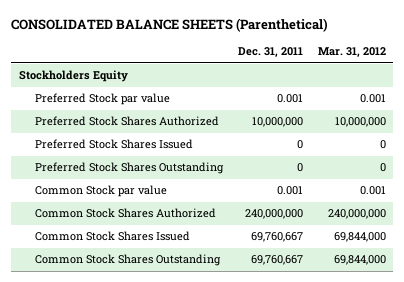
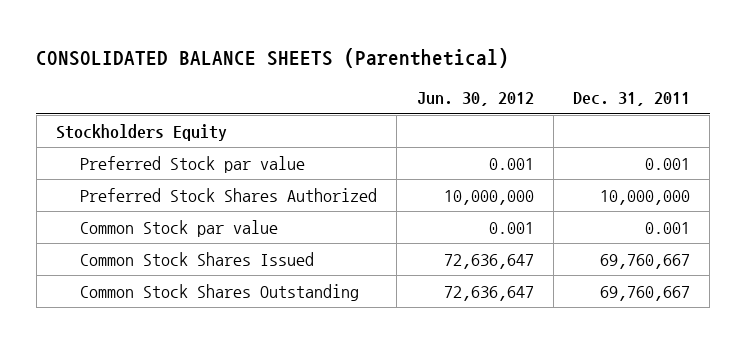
- | Dec. 31, 2011 | Mar. 31, 2012
+ | Jun. 30, 2012 | Dec. 31, 2011
- Preferred Stock Shares Issued | 0 | 0
- Preferred Stock Shares Outstanding | 0 | 0
- Common Stock Shares Authorized | 240,000,000 | 240,000,000

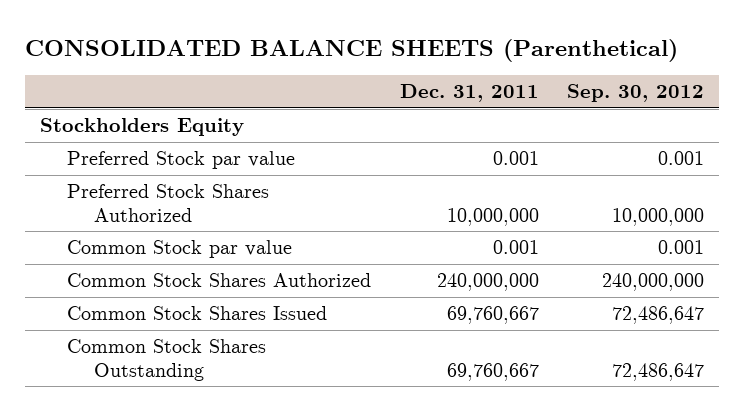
- | Jun. 30, 2012 | Dec. 31, 2011
+ | Dec. 31, 2011 | Sep. 30, 2012
+ Common Stock Shares Authorized | 240,000,000 | 240,000,000

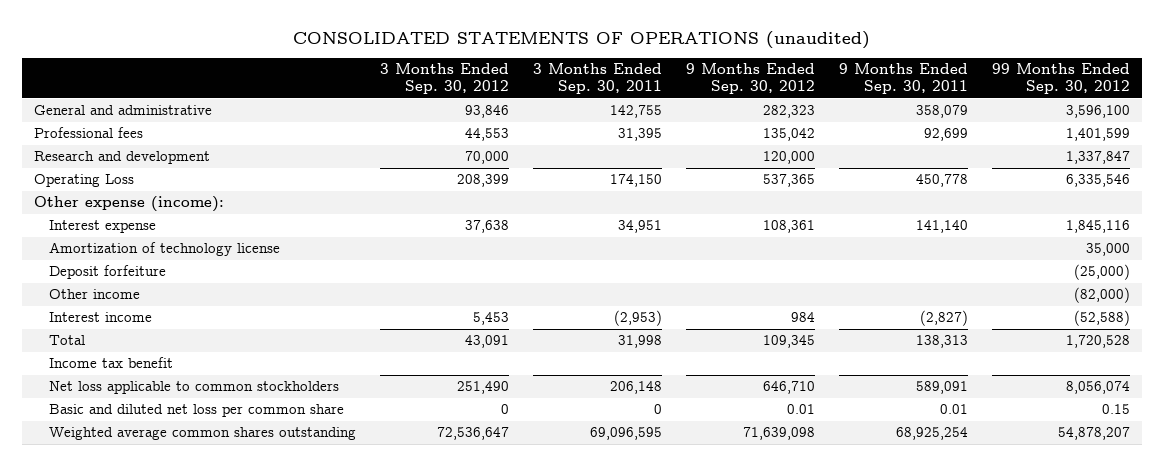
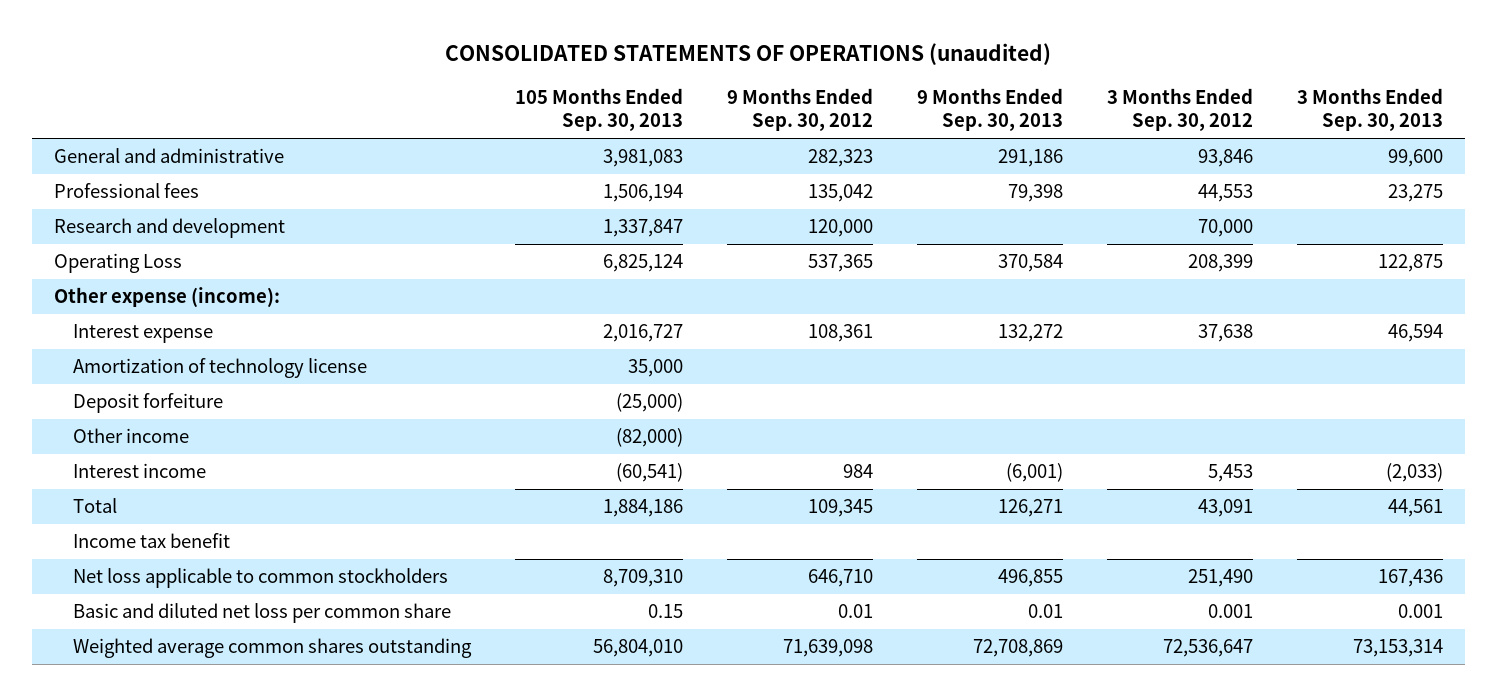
- | 3 Months Ended Sep. 30, 2012 | 3 Months Ended Sep. 30, 2011 | 9 Months Ended Sep. 30, 2012 | 9 Months Ended Sep. 30, 2011 | 99 Months Ended Sep. 30, 2012
+ | 105 Months Ended Sep. 30, 2013 | 9 Months Ended Sep. 30, 2012 | 9 Months Ended Sep. 30, 2013 | 3 Months Ended Sep. 30, 2012 | 3 Months Ended Sep. 30, 2013
- Basic and diluted net loss per common share | 0 | 0 | 0.01 | 0.01 | 0.15
+ Basic and diluted net loss per common share | 0.15 | 0.01 | 0.01 | 0.001 | 0.001

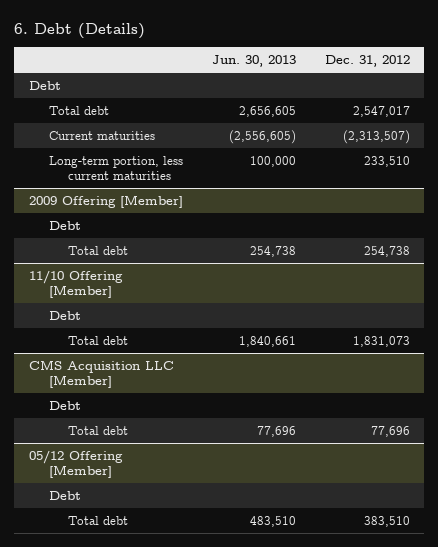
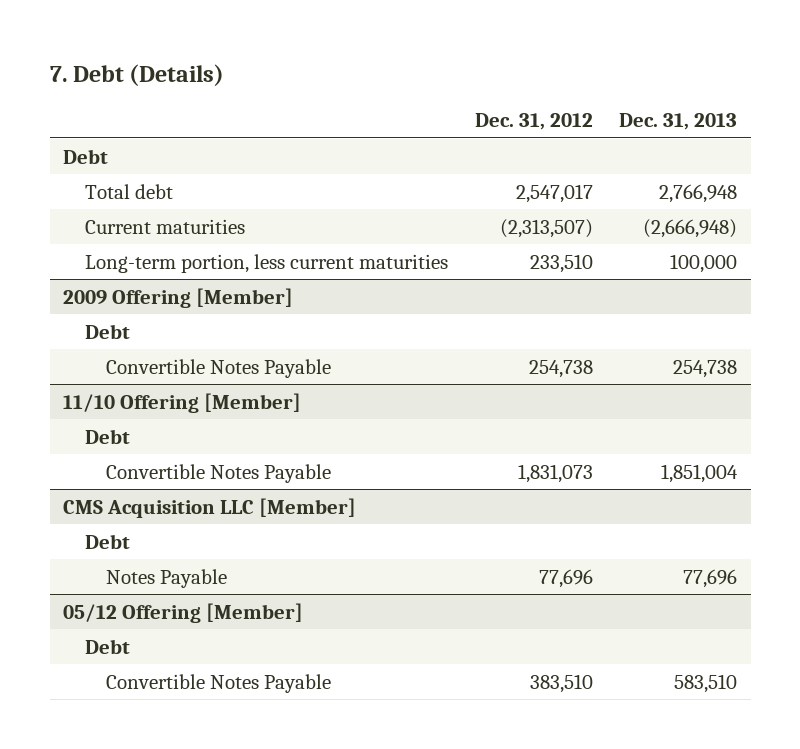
- 6. Debt (Details)
+ 7. Debt (Details)
- | Jun. 30, 2013 | Dec. 31, 2012
+ | Dec. 31, 2012 | Dec. 31, 2013
@ 2009 Offering [Member]
- Total debt | 254,738 | 254,738
+ Convertible Notes Payable | 254,738 | 254,738
@ 11/10 Offering [Member]
- Total debt | 1,840,661 | 1,831,073
+ Convertible Notes Payable | 1,831,073 | 1,851,004
@ CMS Acquisition LLC [Member]
- Total debt | 77,696 | 77,696
+ Notes Payable | 77,696 | 77,696
@ 05/12 Offering [Member]
- Total debt | 483,510 | 383,510
+ Convertible Notes Payable | 383,510 | 583,510

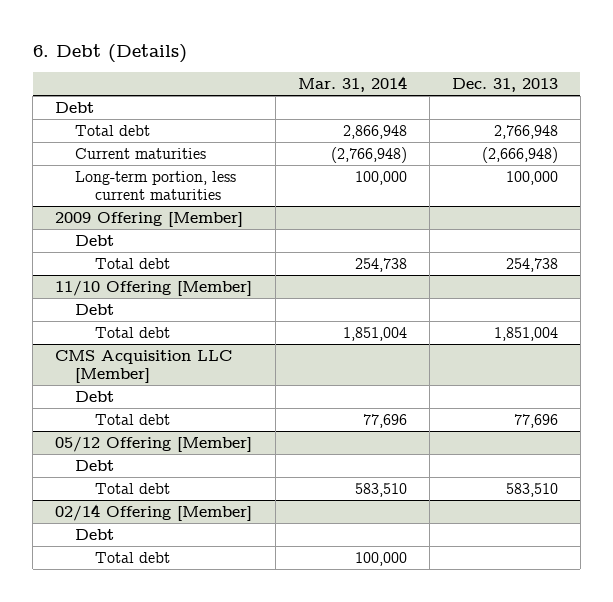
- 7. Debt (Details)
+ 6. Debt (Details)
- | Dec. 31, 2012 | Dec. 31, 2013
+ | Mar. 31, 2014 | Dec. 31, 2013
@ 2009 Offering [Member]
- Convertible Notes Payable | 254,738 | 254,738
+ Total debt | 254,738 | 254,738
@ 11/10 Offering [Member]
- Convertible Notes Payable | 1,831,073 | 1,851,004
+ Total debt | 1,851,004 | 1,851,004
@ CMS Acquisition LLC [Member]
- Notes Payable | 77,696 | 77,696
+ Total debt | 77,696 | 77,696
@ 05/12 Offering [Member]
- Convertible Notes Payable | 383,510 | 583,510
+ Total debt | 583,510 | 583,510
+ 02/14 Offering [Member]
+ Debt
+ Total debt | 100,000 |

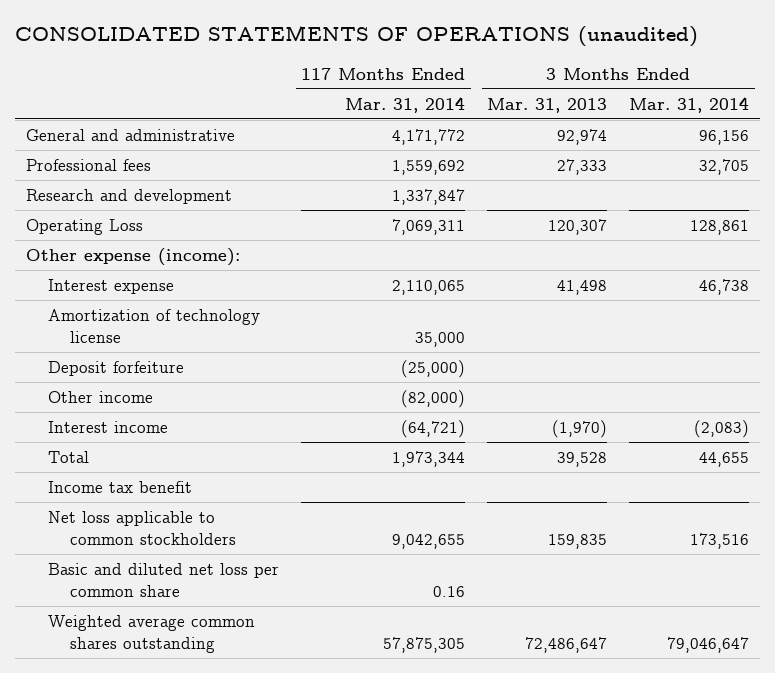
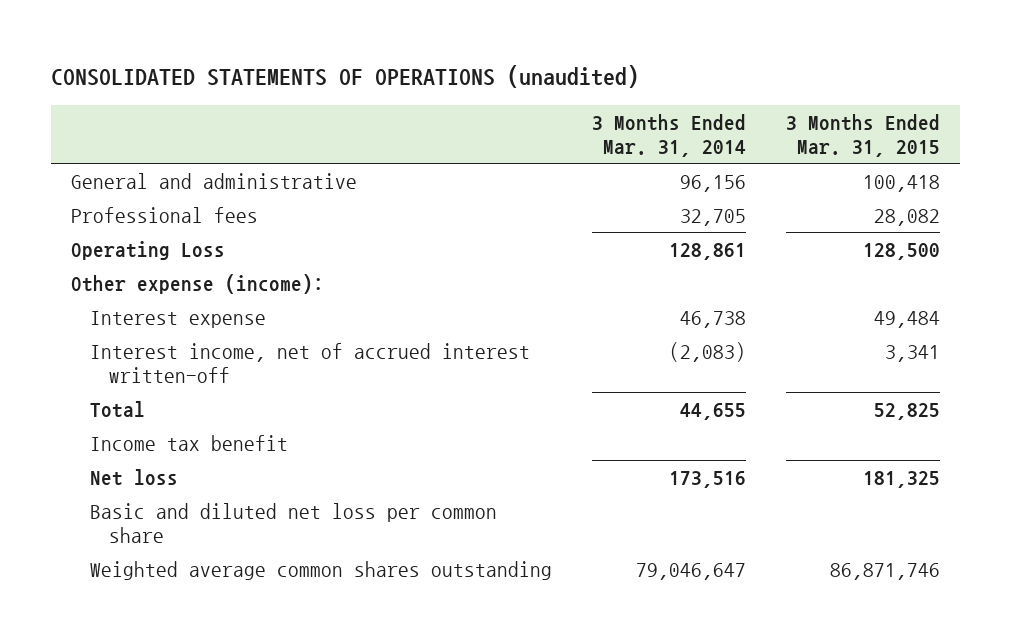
- | 117 Months Ended Mar. 31, 2014 | 3 Months Ended Mar. 31, 2013 | 3 Months Ended Mar. 31, 2014
+ | 3 Months Ended Mar. 31, 2014 | 3 Months Ended Mar. 31, 2015
- Research and development | 1,337,847 | |
- Amortization of technology license | 35,000 | |
- Deposit forfeiture | (25,000) | |
- Other income | (82,000) | |
- Interest income | (64,721) | (1,970) | (2,083)
+ Interest income, net of accrued interest written-off | (2,083) | 3,341
- Net loss applicable to common stockholders | 9,042,655 | 159,835 | 173,516
+ Net loss | 173,516 | 181,325

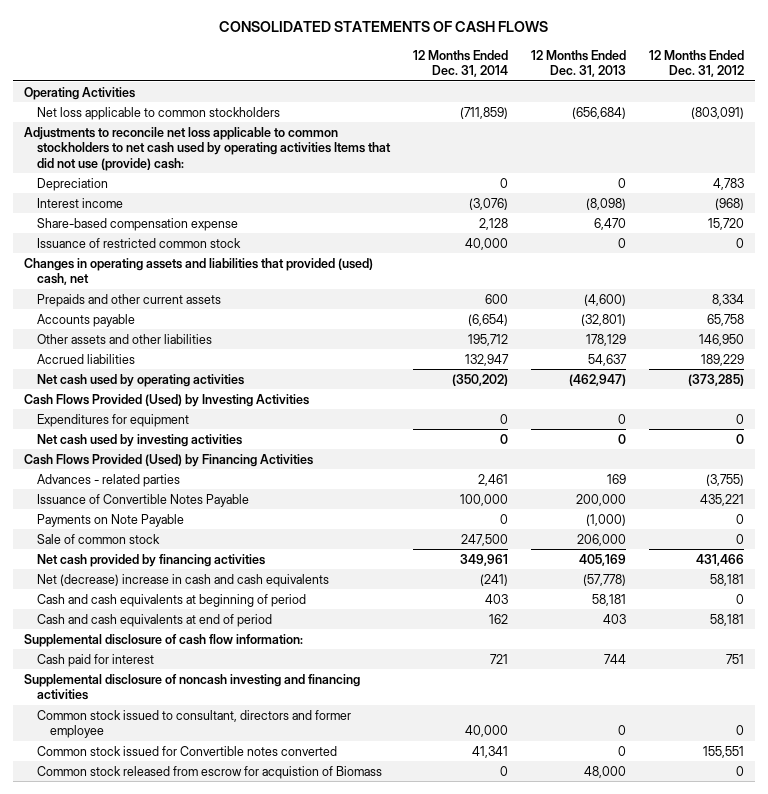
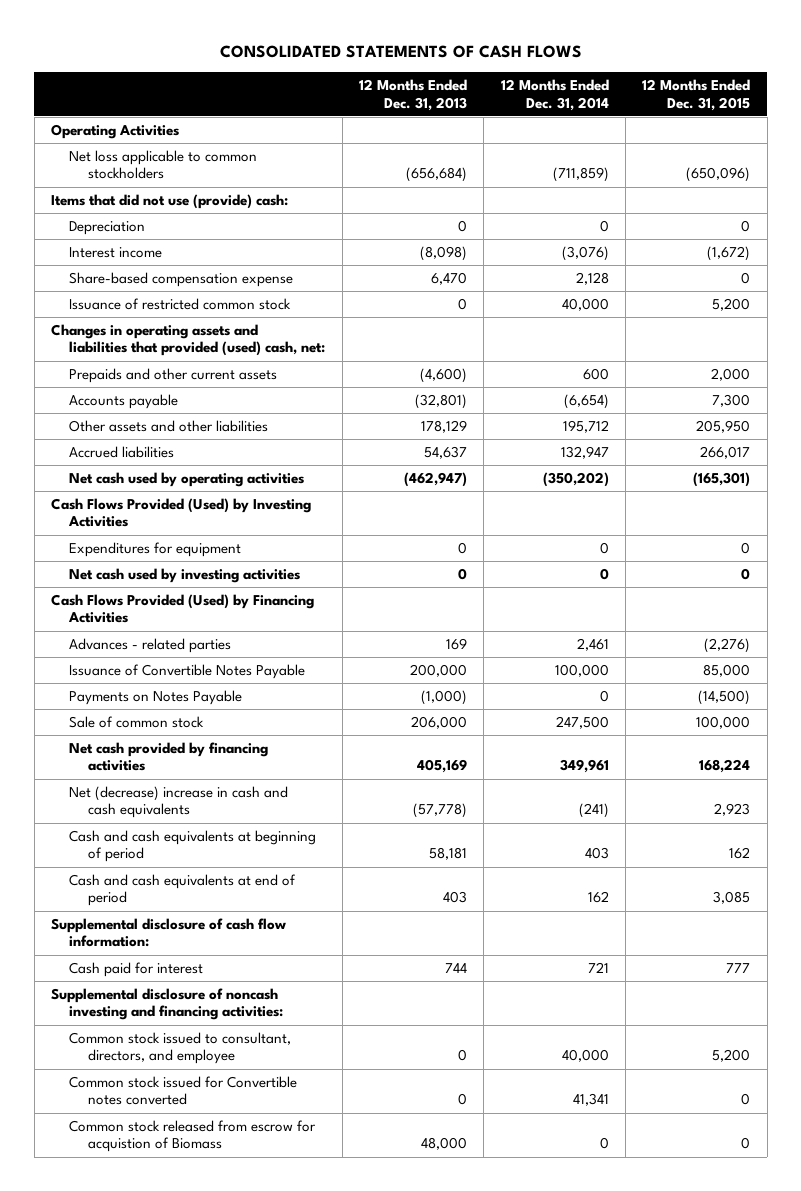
- | 12 Months Ended Dec. 31, 2014 | 12 Months Ended Dec. 31, 2013 | 12 Months Ended Dec. 31, 2012
+ | 12 Months Ended Dec. 31, 2013 | 12 Months Ended Dec. 31, 2014 | 12 Months Ended Dec. 31, 2015
- Adjustments to reconcile net loss applicable to common stockholders to net cash used by operating activities Items that did not use (provide) cash:
+ Items that did not use (provide) cash:
- Changes in operating assets and liabilities that provided (used) cash, net
+ Changes in operating assets and liabilities that provided (used) cash, net:
- Payments on Note Payable | 0 | (1,000) | 0
+ Payments on Notes Payable | (1,000) | 0 | (14,500)
- Supplemental disclosure of noncash investing and financing activities
- Common stock issued to consultant, directors and former employee | 40,000 | 0 | 0
+ Supplemental disclosure of noncash investing and financing activities:
+ Common stock issued to consultant, directors, and employee | 0 | 40,000 | 5,200

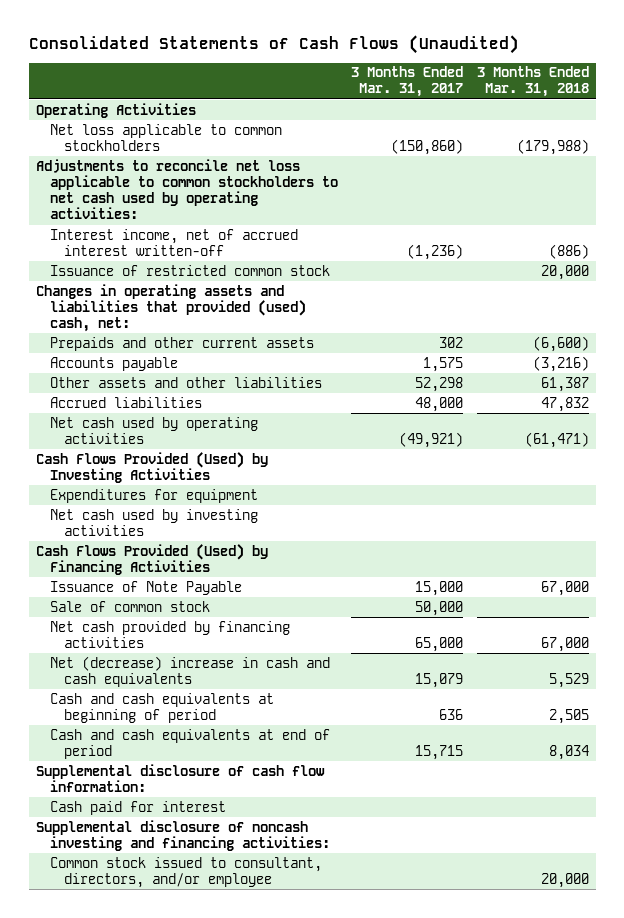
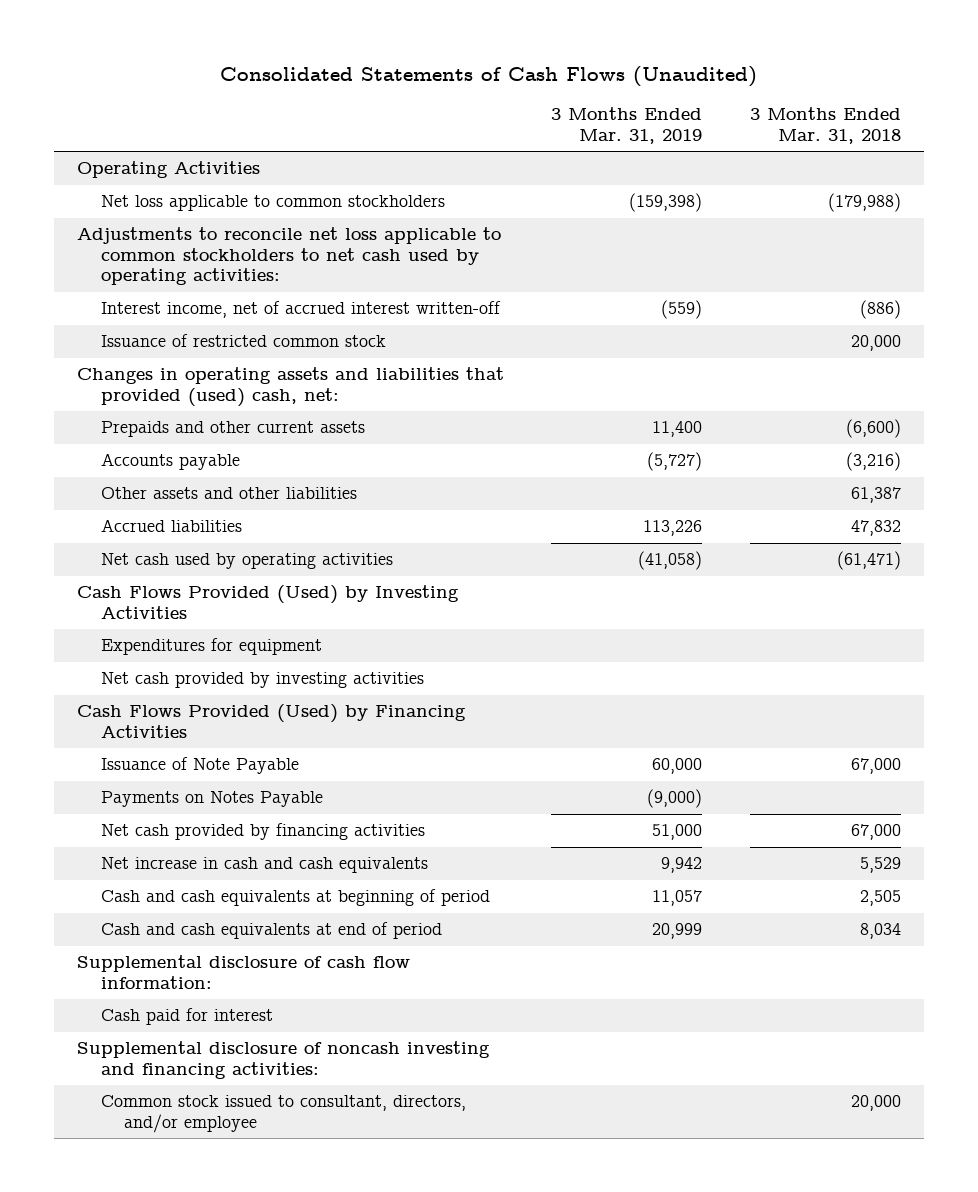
- | 3 Months Ended Mar. 31, 2017 | 3 Months Ended Mar. 31, 2018
+ | 3 Months Ended Mar. 31, 2019 | 3 Months Ended Mar. 31, 2018
- Net cash used by investing activities
+ Net cash provided by investing activities
- Sale of common stock | 50,000 |
+ Payments on Notes Payable | (9,000) |
- Net (decrease) increase in cash and cash equivalents | 15,079 | 5,529
+ Net increase in cash and cash equivalents | 9,942 | 5,529

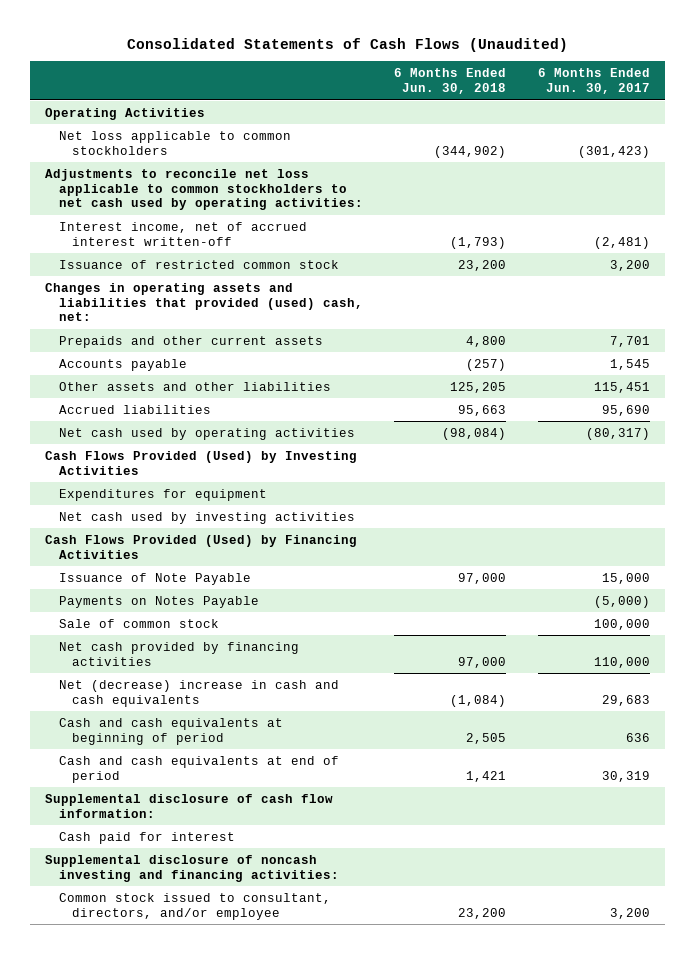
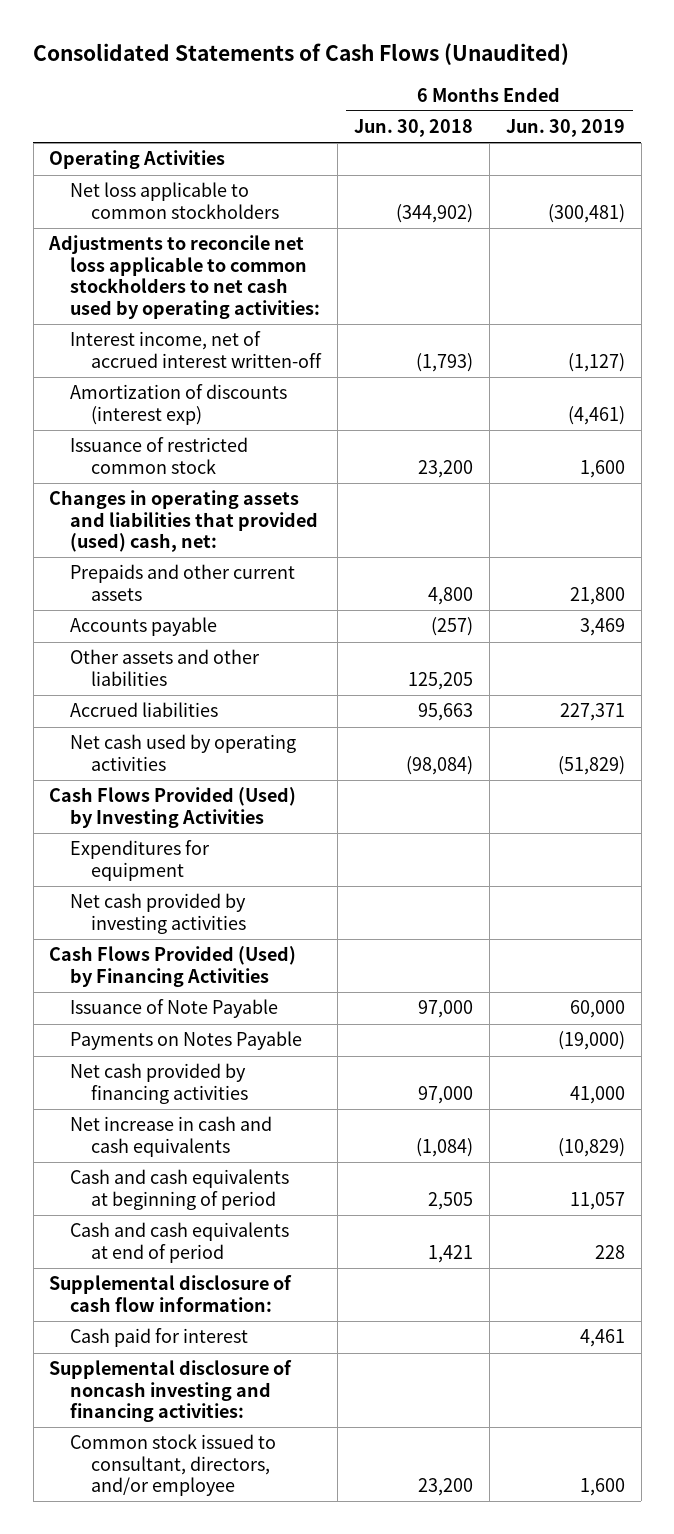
- | 6 Months Ended Jun. 30, 2018 | 6 Months Ended Jun. 30, 2017
+ | 6 Months Ended Jun. 30, 2018 | 6 Months Ended Jun. 30, 2019
+ Amortization of discounts (interest exp) | | (4,461)
- Net cash used by investing activities
+ Net cash provided by investing activities
- Sale of common stock | | 100,000
- Net (decrease) increase in cash and cash equivalents | (1,084) | 29,683
+ Net increase in cash and cash equivalents | (1,084) | (10,829)

